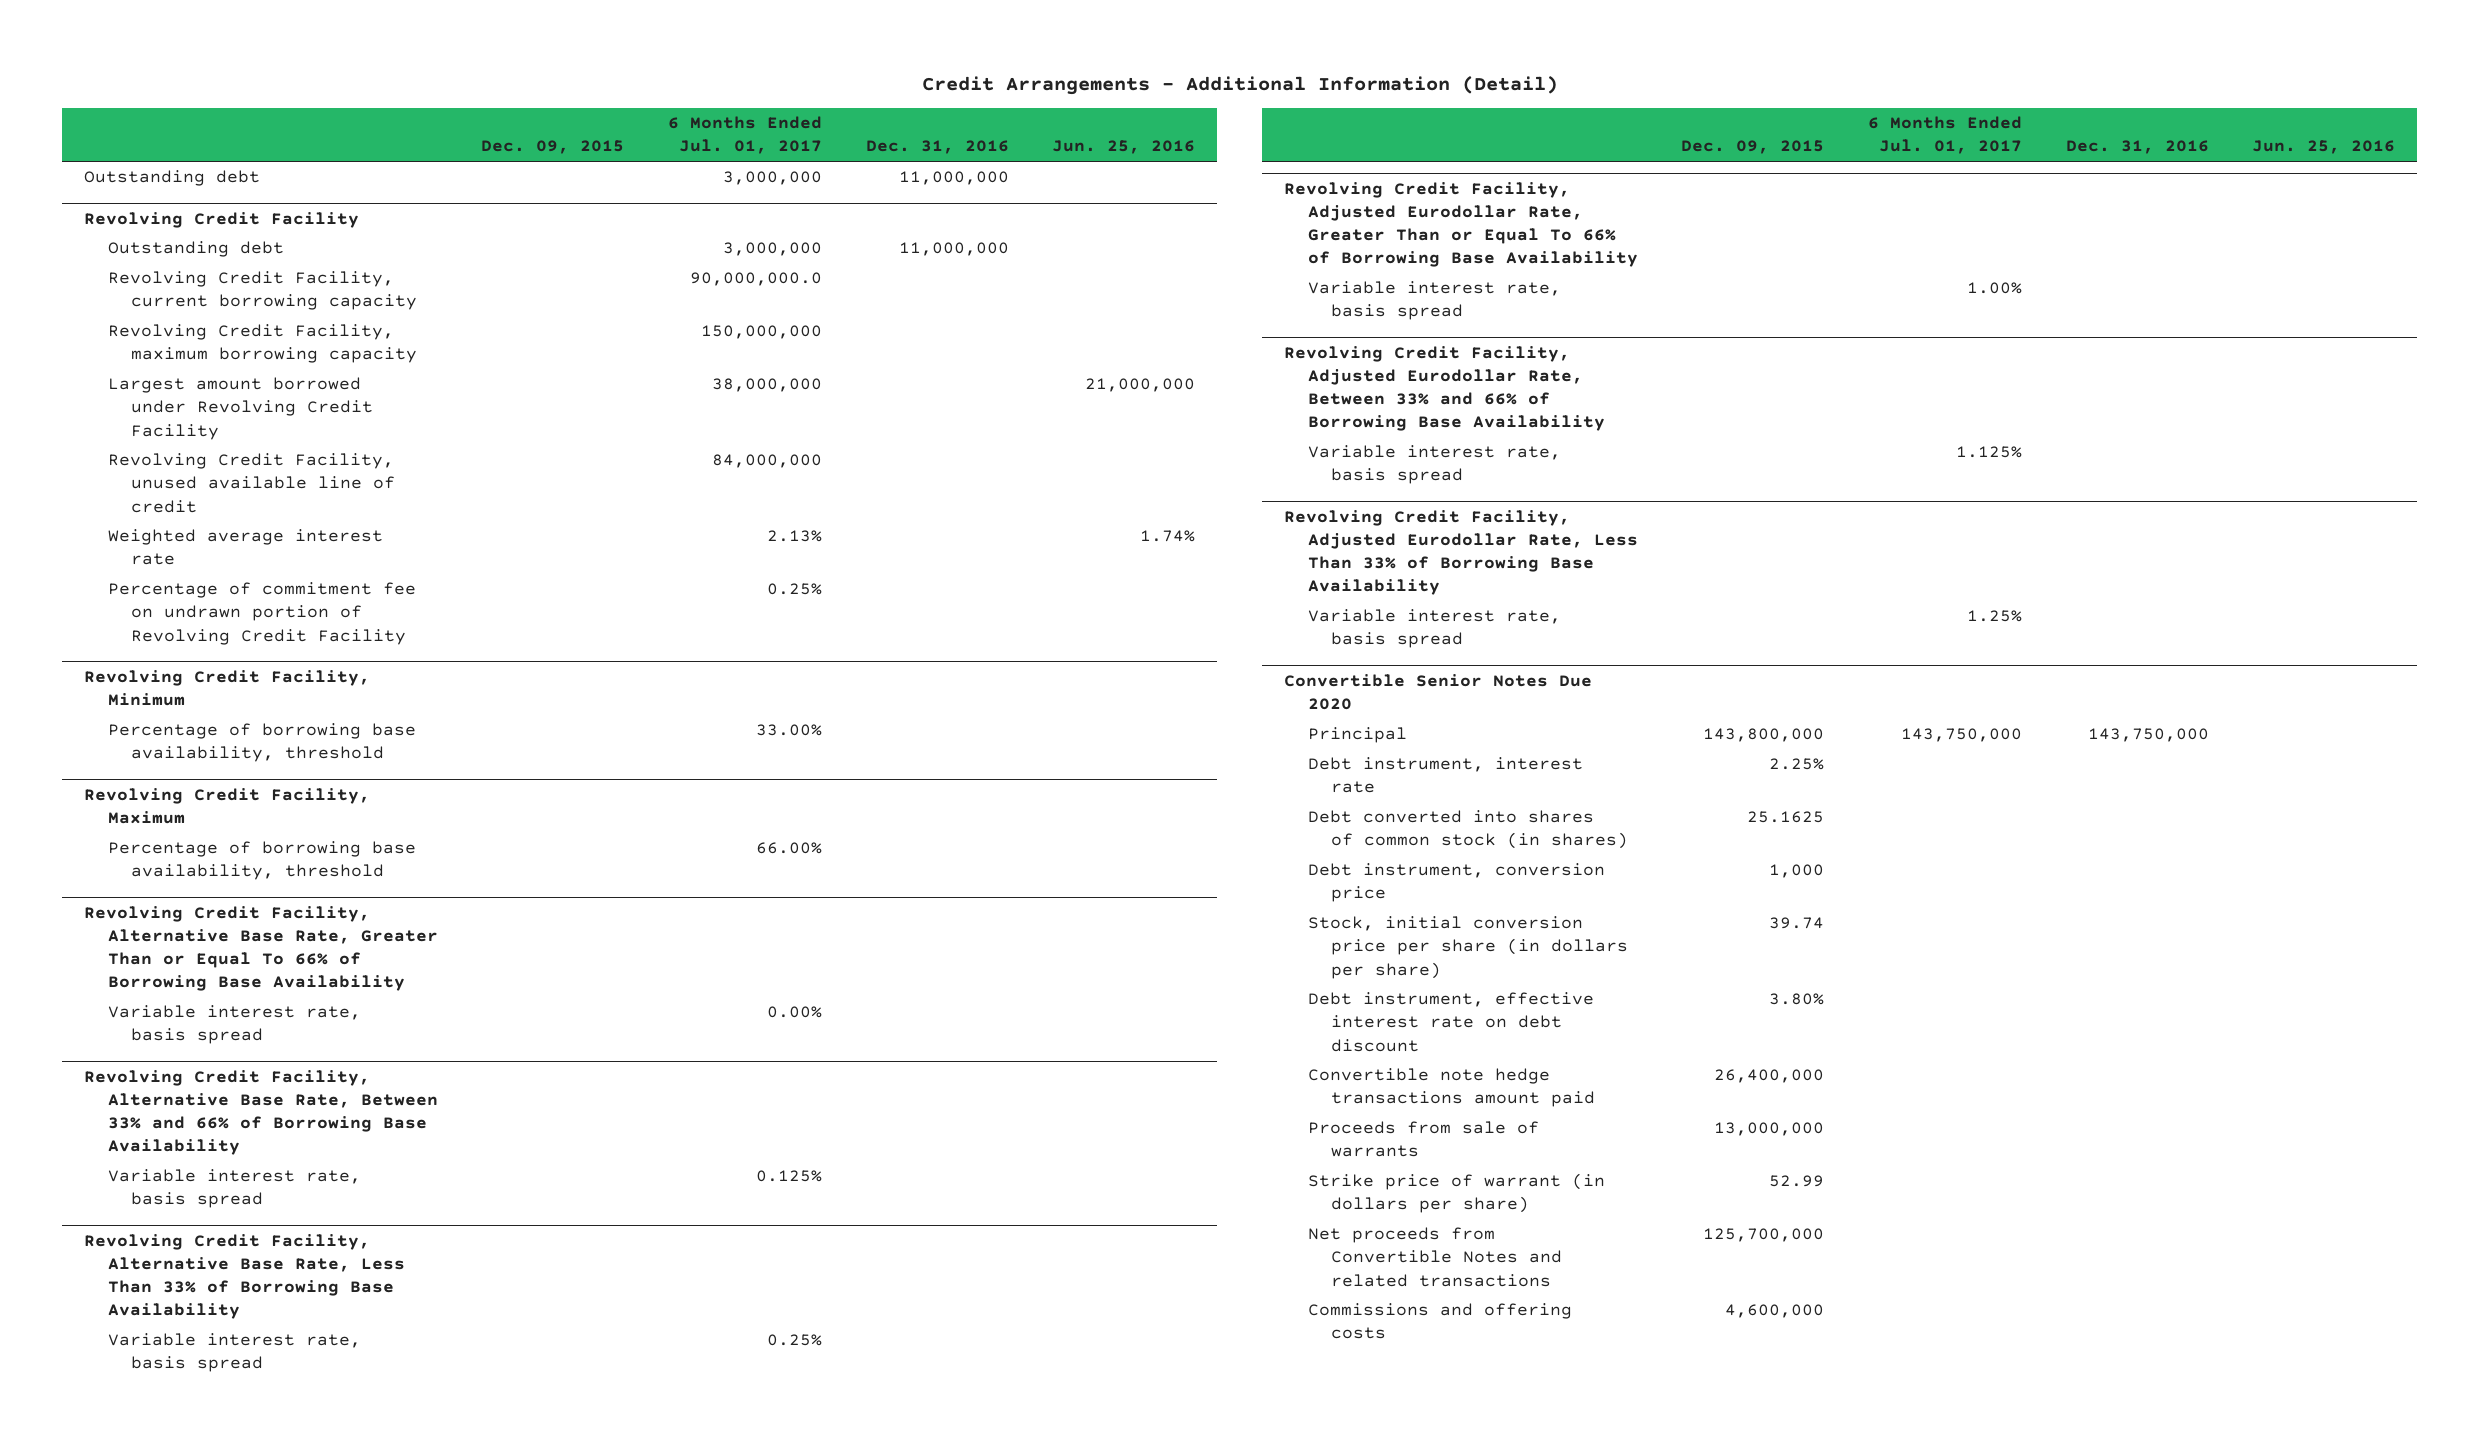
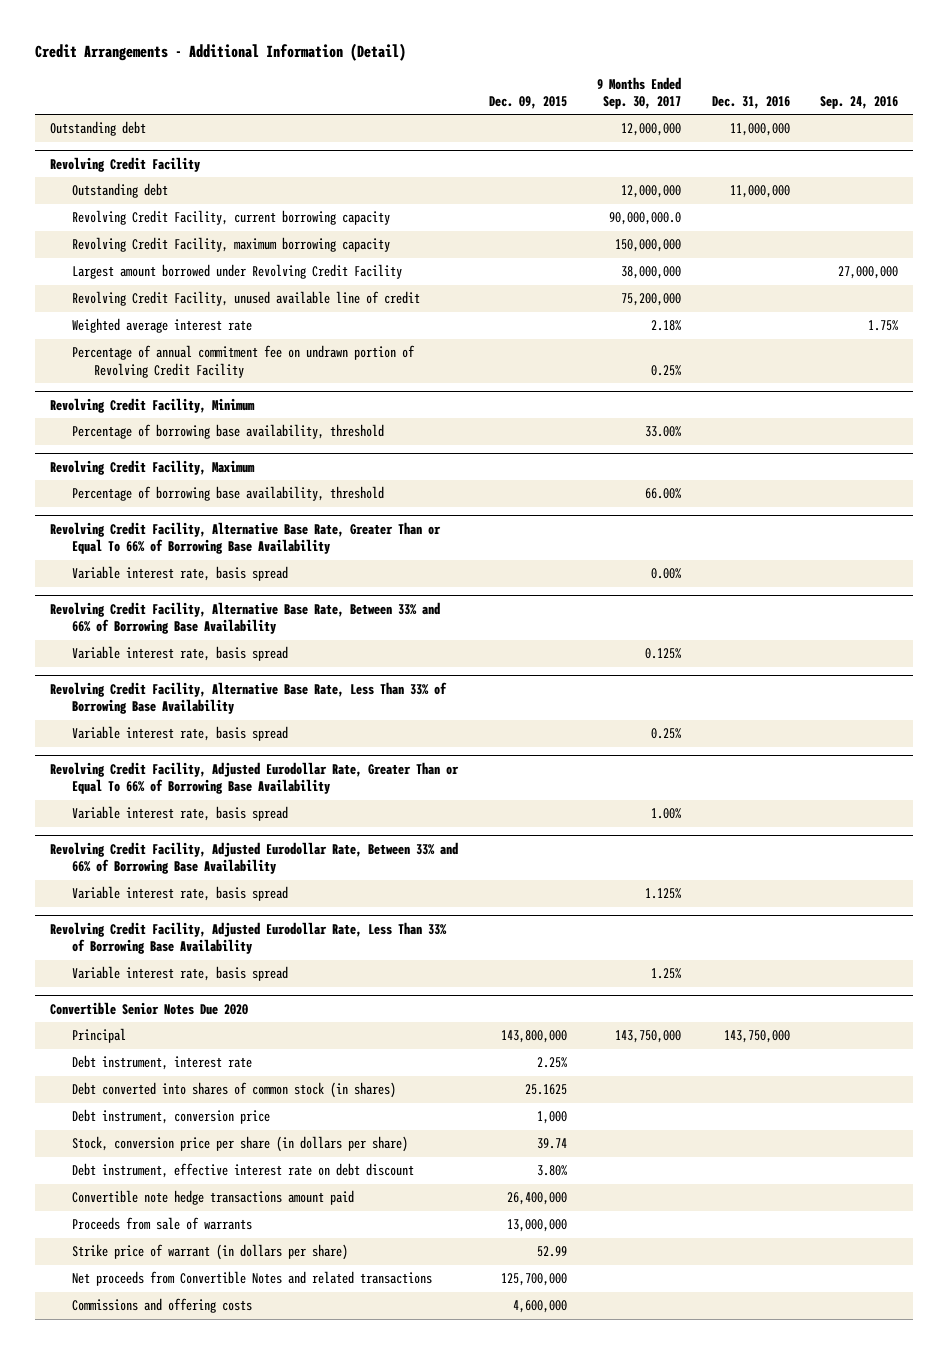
- | Dec. 09, 2015 | 6 Months Ended Jul. 01, 2017 | Dec. 31, 2016 | Jun. 25, 2016
+ | Dec. 09, 2015 | 9 Months Ended Sep. 30, 2017 | Dec. 31, 2016 | Sep. 24, 2016
@ Revolving Credit Facility
- Percentage of commitment fee on undrawn portion of Revolving Credit Facility | | 0.25% | |
+ Percentage of annual commitment fee on undrawn portion of Revolving Credit Facility | | 0.25% | |
@ Convertible Senior Notes Due 2020
- Stock, initial conversion price per share (in dollars per share) | 39.74 | | |
+ Stock, conversion price per share (in dollars per share) | 39.74 | | |

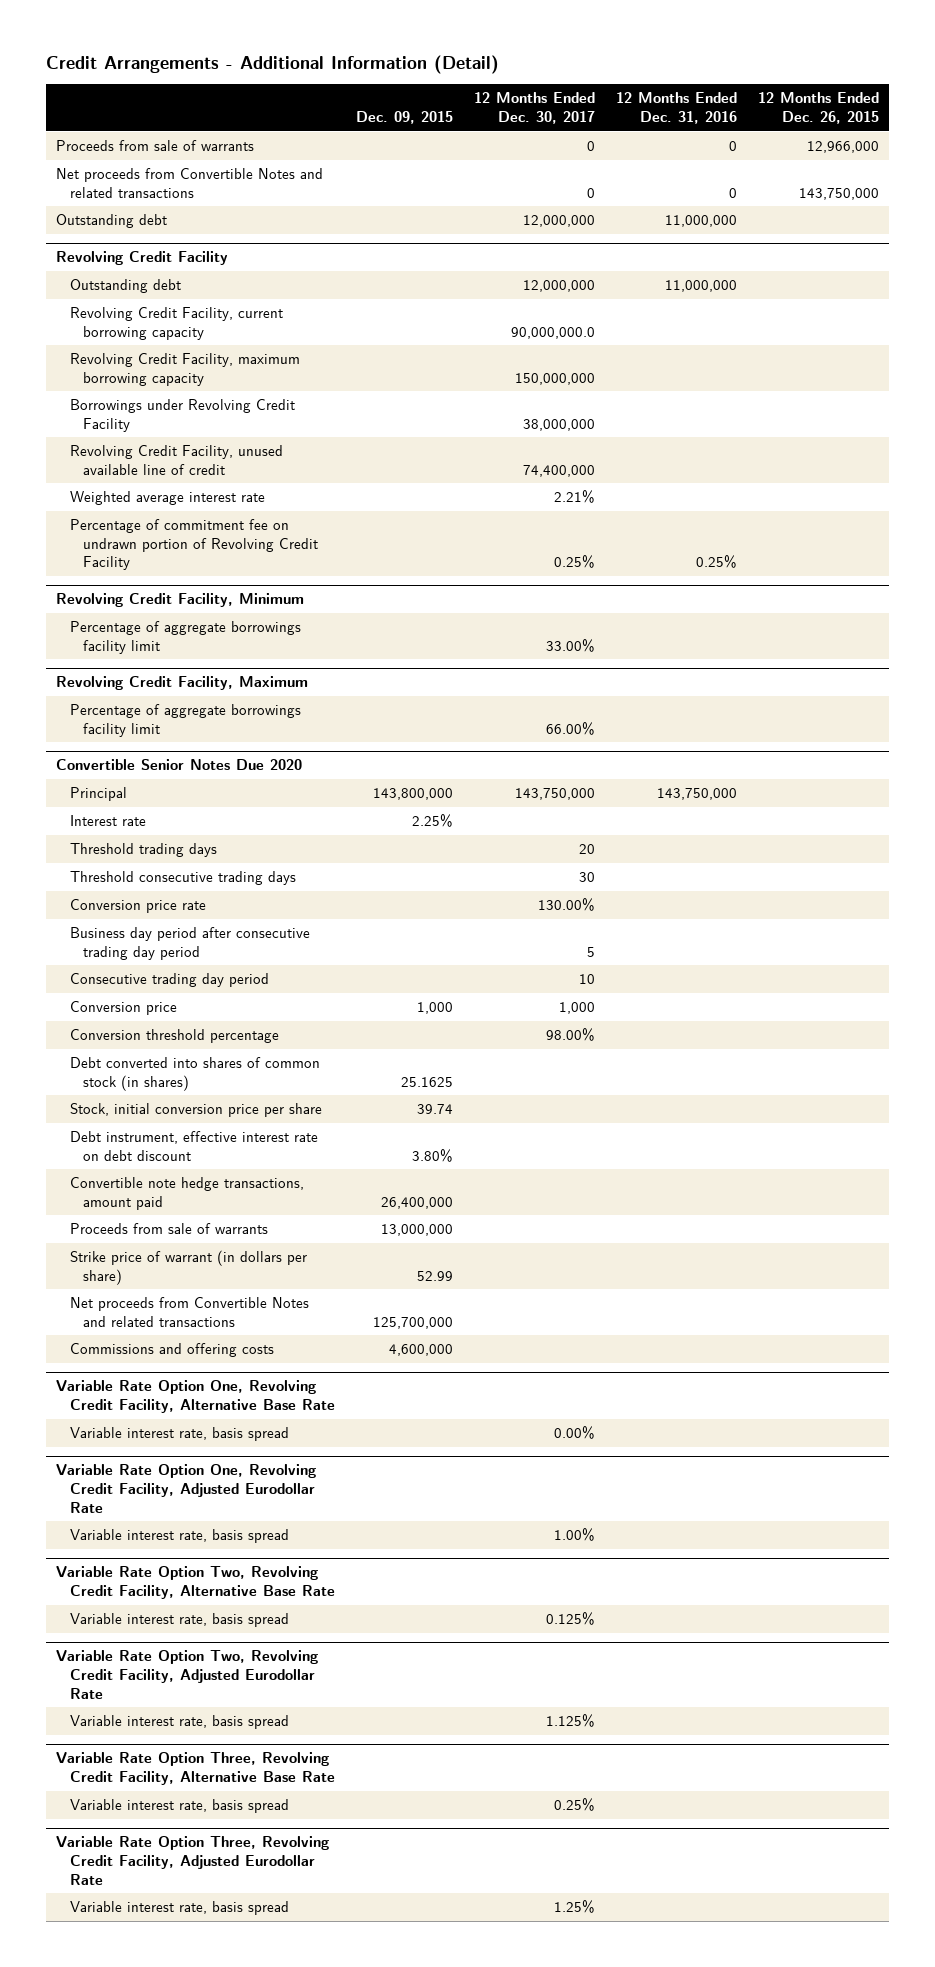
- | Dec. 09, 2015 | 9 Months Ended Sep. 30, 2017 | Dec. 31, 2016 | Sep. 24, 2016
+ | Dec. 09, 2015 | 12 Months Ended Dec. 30, 2017 | 12 Months Ended Dec. 31, 2016 | 12 Months Ended Dec. 26, 2015
+ Proceeds from sale of warrants | | 0 | 0 | 12,966,000
+ Net proceeds from Convertible Notes and related transactions | | 0 | 0 | 143,750,000
@ Revolving Credit Facility
- Largest amount borrowed under Revolving Credit Facility | | 38,000,000 | | 27,000,000
+ Borrowings under Revolving Credit Facility | | 38,000,000 | |
- Percentage of annual commitment fee on undrawn portion of Revolving Credit Facility | | 0.25% | |
+ Percentage of commitment fee on undrawn portion of Revolving Credit Facility | | 0.25% | 0.25% |
@ Revolving Credit Facility, Minimum
- Percentage of borrowing base availability, threshold | | 33.00% | |
+ Percentage of aggregate borrowings facility limit | | 33.00% | |
@ Revolving Credit Facility, Maximum
- Percentage of borrowing base availability, threshold | | 66.00% | |
- Revolving Credit Facility, Alternative Base Rate, Greater Than or Equal To 66% of Borrowing Base Availability
- Variable interest rate, basis spread | | 0.00% | |
- Revolving Credit Facility, Alternative Base Rate, Between 33% and 66% of Borrowing Base Availability
- Variable interest rate, basis spread | | 0.125% | |
- Revolving Credit Facility, Alternative Base Rate, Less Than 33% of Borrowing Base Availability
- Variable interest rate, basis spread | | 0.25% | |
- Revolving Credit Facility, Adjusted Eurodollar Rate, Greater Than or Equal To 66% of Borrowing Base Availability
- Variable interest rate, basis spread | | 1.00% | |
- Revolving Credit Facility, Adjusted Eurodollar Rate, Between 33% and 66% of Borrowing Base Availability
- Variable interest rate, basis spread | | 1.125% | |
- Revolving Credit Facility, Adjusted Eurodollar Rate, Less Than 33% of Borrowing Base Availability
- Variable interest rate, basis spread | | 1.25% | |
@ Revolving Credit Facility, Maximum
+ Percentage of aggregate borrowings facility limit | | 66.00% | |
@ Convertible Senior Notes Due 2020
- Debt instrument, interest rate | 2.25% | | |
+ Interest rate | 2.25% | | |
+ Threshold trading days | | 20 | |
+ Threshold consecutive trading days | | 30 | |
+ Conversion price rate | | 130.00% | |
+ Business day period after consecutive trading day period | | 5 | |
+ Consecutive trading day period | | 10 | |
+ Conversion price | 1,000 | 1,000 | |
+ Conversion threshold percentage | | 98.00% | |
- Debt instrument, conversion price | 1,000 | | |
- Stock, conversion price per share (in dollars per share) | 39.74 | | |
+ Stock, initial conversion price per share | 39.74 | | |
- Convertible note hedge transactions amount paid | 26,400,000 | | |
+ Convertible note hedge transactions, amount paid | 26,400,000 | | |
+ Variable Rate Option One, Revolving Credit Facility, Alternative Base Rate
+ Variable interest rate, basis spread | | 0.00% | |
+ Variable Rate Option One, Revolving Credit Facility, Adjusted Eurodollar Rate
+ Variable interest rate, basis spread | | 1.00% | |
+ Variable Rate Option Two, Revolving Credit Facility, Alternative Base Rate
+ Variable interest rate, basis spread | | 0.125% | |
+ Variable Rate Option Two, Revolving Credit Facility, Adjusted Eurodollar Rate
+ Variable interest rate, basis spread | | 1.125% | |
+ Variable Rate Option Three, Revolving Credit Facility, Alternative Base Rate
+ Variable interest rate, basis spread | | 0.25% | |
+ Variable Rate Option Three, Revolving Credit Facility, Adjusted Eurodollar Rate
+ Variable interest rate, basis spread | | 1.25% | |

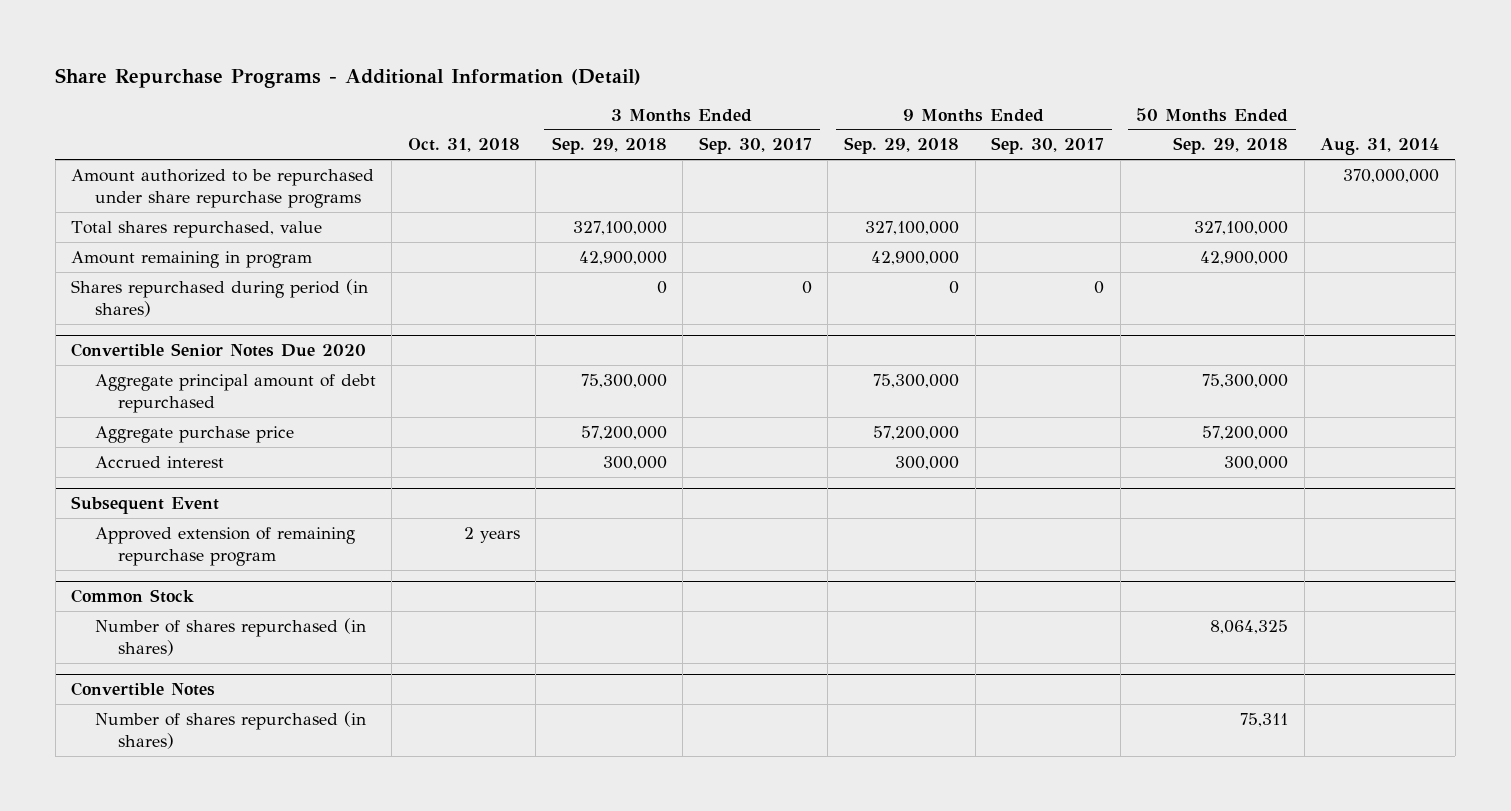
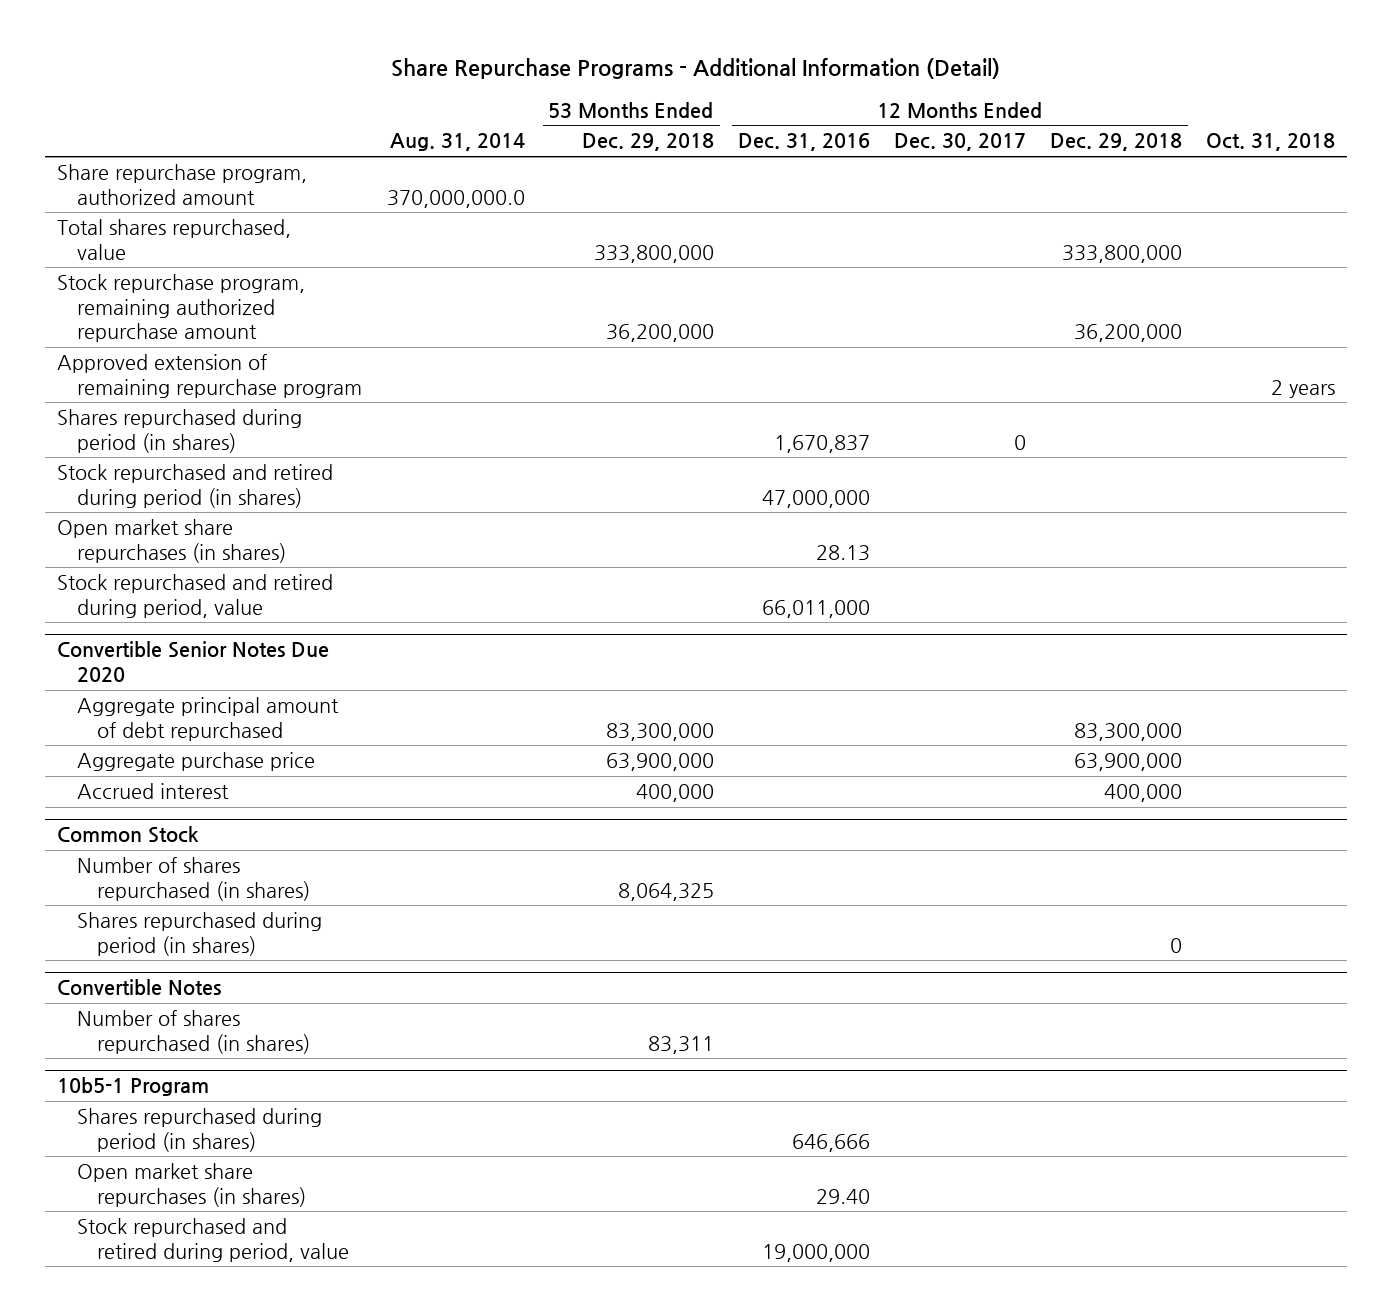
- | Oct. 31, 2018 | 3 Months Ended Sep. 29, 2018 | 3 Months Ended Sep. 30, 2017 | 9 Months Ended Sep. 29, 2018 | 9 Months Ended Sep. 30, 2017 | 50 Months Ended Sep. 29, 2018 | Aug. 31, 2014
+ | Aug. 31, 2014 | 53 Months Ended Dec. 29, 2018 | 12 Months Ended Dec. 31, 2016 | 12 Months Ended Dec. 30, 2017 | 12 Months Ended Dec. 29, 2018 | Oct. 31, 2018
- Amount authorized to be repurchased under share repurchase programs | | | | | | | 370,000,000
+ Share repurchase program, authorized amount | 370,000,000.0 | | | | |
- Amount remaining in program | | 42,900,000 | | 42,900,000 | | 42,900,000 |
+ Stock repurchase program, remaining authorized repurchase amount | | 36,200,000 | | | 36,200,000 |
+ Approved extension of remaining repurchase program | | | | | | 2 years
+ Stock repurchased and retired during period (in shares) | | | 47,000,000 | | |
+ Open market share repurchases (in shares) | | | 28.13 | | |
+ Stock repurchased and retired during period, value | | | 66,011,000 | | |
- Subsequent Event
- Approved extension of remaining repurchase program | 2 years | | | | | |
@ Common Stock
+ Shares repurchased during period (in shares) | | | | | 0 |
+ 10b5-1 Program
+ Shares repurchased during period (in shares) | | | 646,666 | | |
+ Open market share repurchases (in shares) | | | 29.40 | | |
+ Stock repurchased and retired during period, value | | | 19,000,000 | | |

